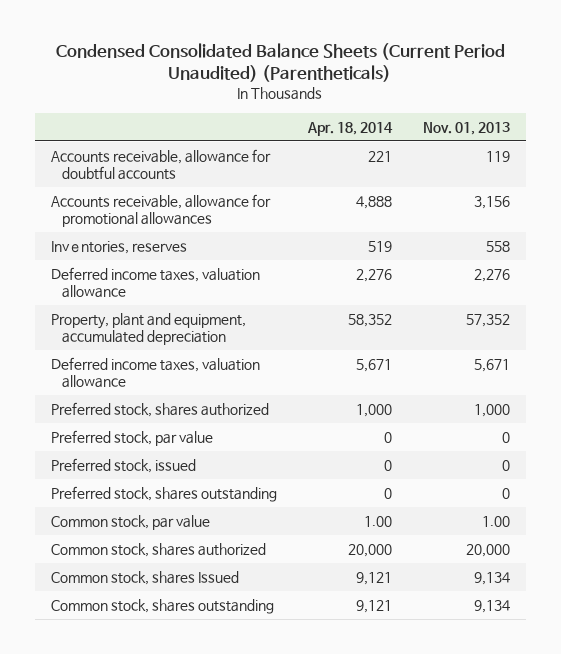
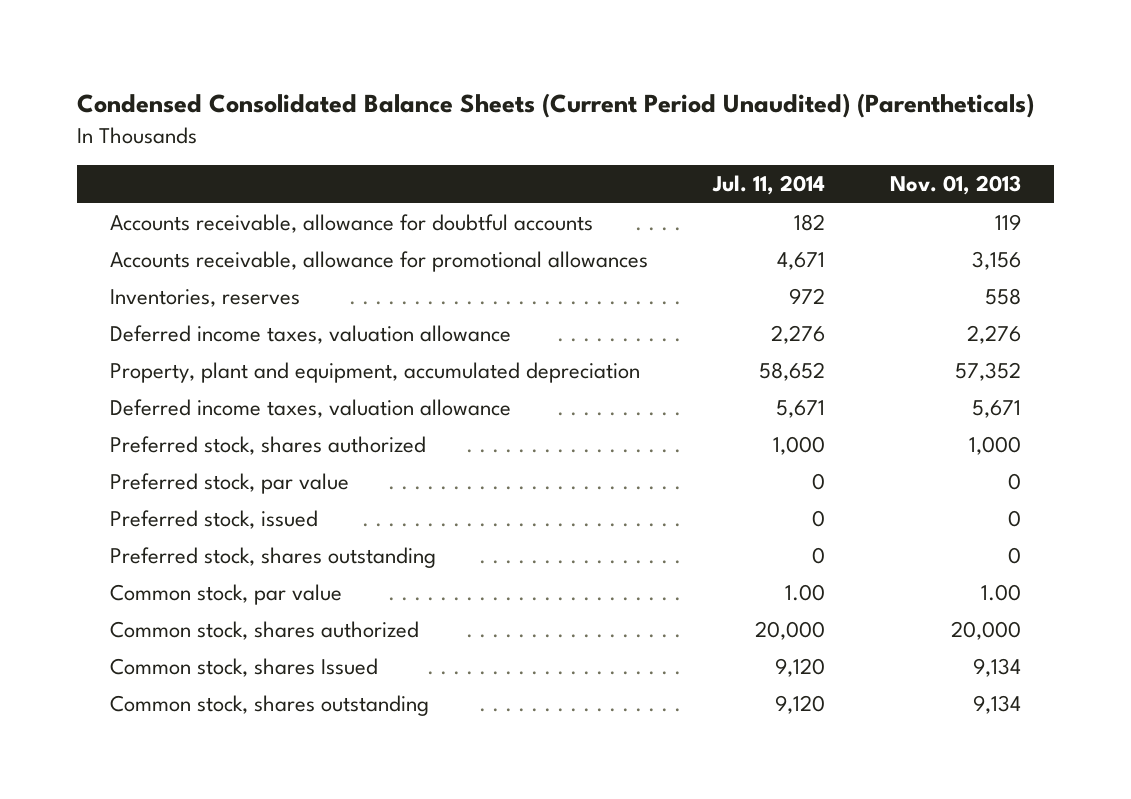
- | Apr. 18, 2014 | Nov. 01, 2013
+ | Jul. 11, 2014 | Nov. 01, 2013
- Invеntories, reserves | 519 | 558
+ Inventories, reserves | 972 | 558

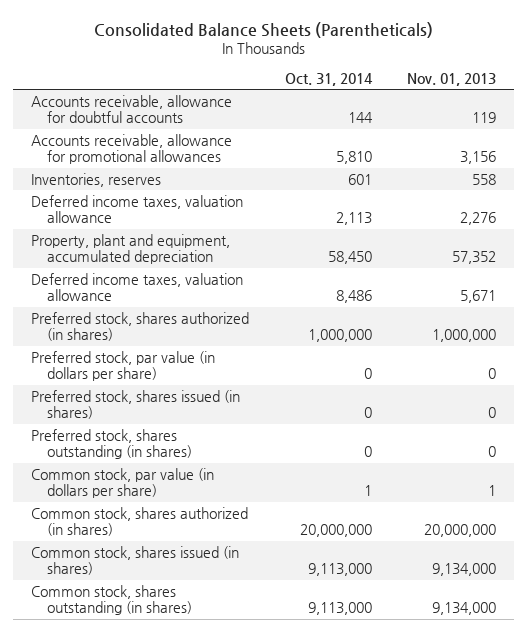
- Condensed Consolidated Balance Sheets (Current Period Unaudited) (Parentheticals)
+ Consolidated Balance Sheets (Parentheticals)
- | Jul. 11, 2014 | Nov. 01, 2013
+ | Oct. 31, 2014 | Nov. 01, 2013
- Preferred stock, shares authorized | 1,000 | 1,000
- Preferred stock, par value | 0 | 0
- Preferred stock, issued | 0 | 0
- Preferred stock, shares outstanding | 0 | 0
- Common stock, par value | 1.00 | 1.00
- Common stock, shares authorized | 20,000 | 20,000
- Common stock, shares Issued | 9,120 | 9,134
- Common stock, shares outstanding | 9,120 | 9,134
+ Preferred stock, shares authorized (in shares) | 1,000,000 | 1,000,000
+ Preferred stock, par value (in dollars per share) | 0 | 0
+ Preferred stock, shares issued (in shares) | 0 | 0
+ Preferred stock, shares outstanding (in shares) | 0 | 0
+ Common stock, par value (in dollars per share) | 1 | 1
+ Common stock, shares authorized (in shares) | 20,000,000 | 20,000,000
+ Common stock, shares issued (in shares) | 9,113,000 | 9,134,000
+ Common stock, shares outstanding (in shares) | 9,113,000 | 9,134,000

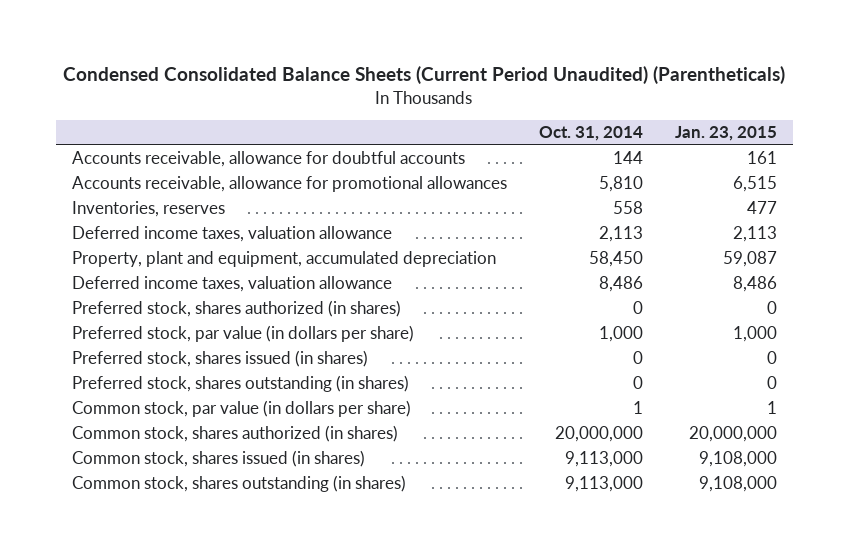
- Consolidated Balance Sheets (Parentheticals)
+ Condensed Consolidated Balance Sheets (Current Period Unaudited) (Parentheticals)
- | Oct. 31, 2014 | Nov. 01, 2013
+ | Oct. 31, 2014 | Jan. 23, 2015
- Inventories, reserves | 601 | 558
+ Inventories, reserves | 558 | 477
- Preferred stock, shares authorized (in shares) | 1,000,000 | 1,000,000
- Preferred stock, par value (in dollars per share) | 0 | 0
+ Preferred stock, shares authorized (in shares) | 0 | 0
+ Preferred stock, par value (in dollars per share) | 1,000 | 1,000

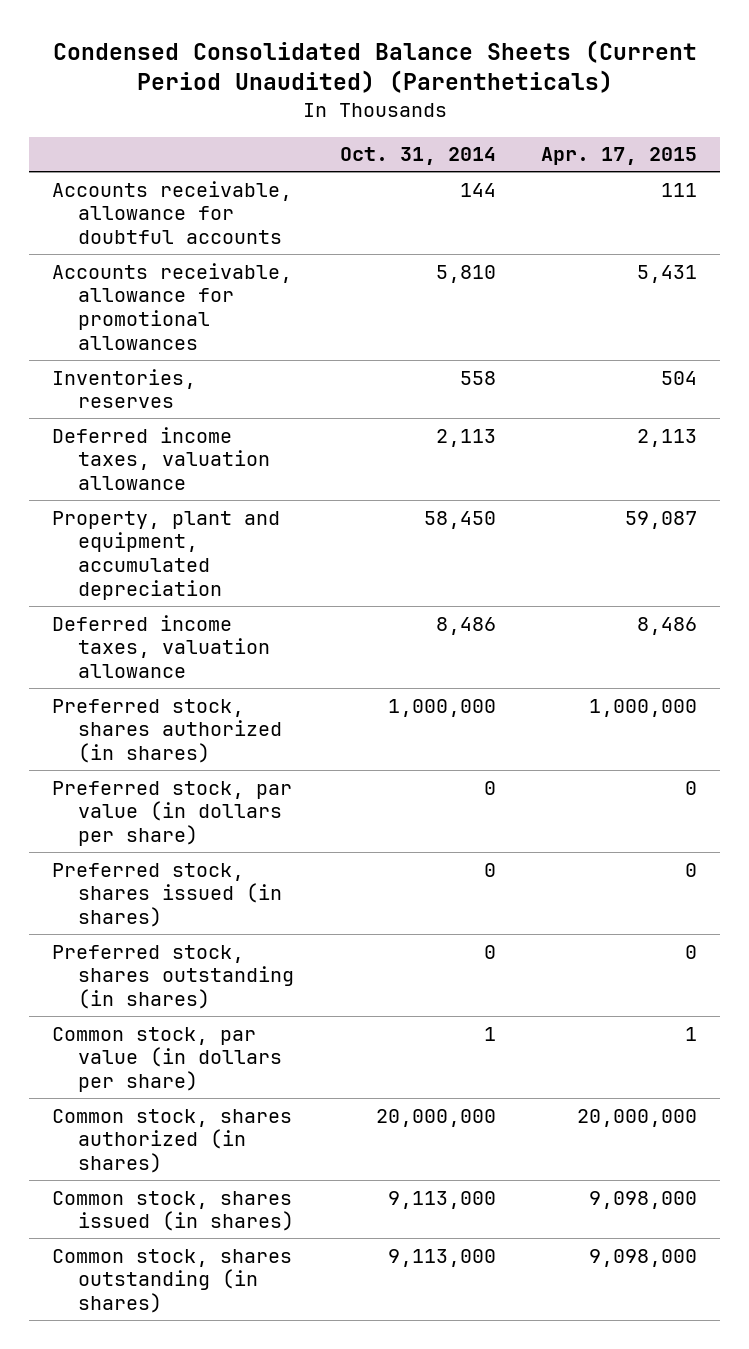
- | Oct. 31, 2014 | Jan. 23, 2015
+ | Oct. 31, 2014 | Apr. 17, 2015
- Preferred stock, shares authorized (in shares) | 0 | 0
- Preferred stock, par value (in dollars per share) | 1,000 | 1,000
+ Preferred stock, shares authorized (in shares) | 1,000,000 | 1,000,000
+ Preferred stock, par value (in dollars per share) | 0 | 0

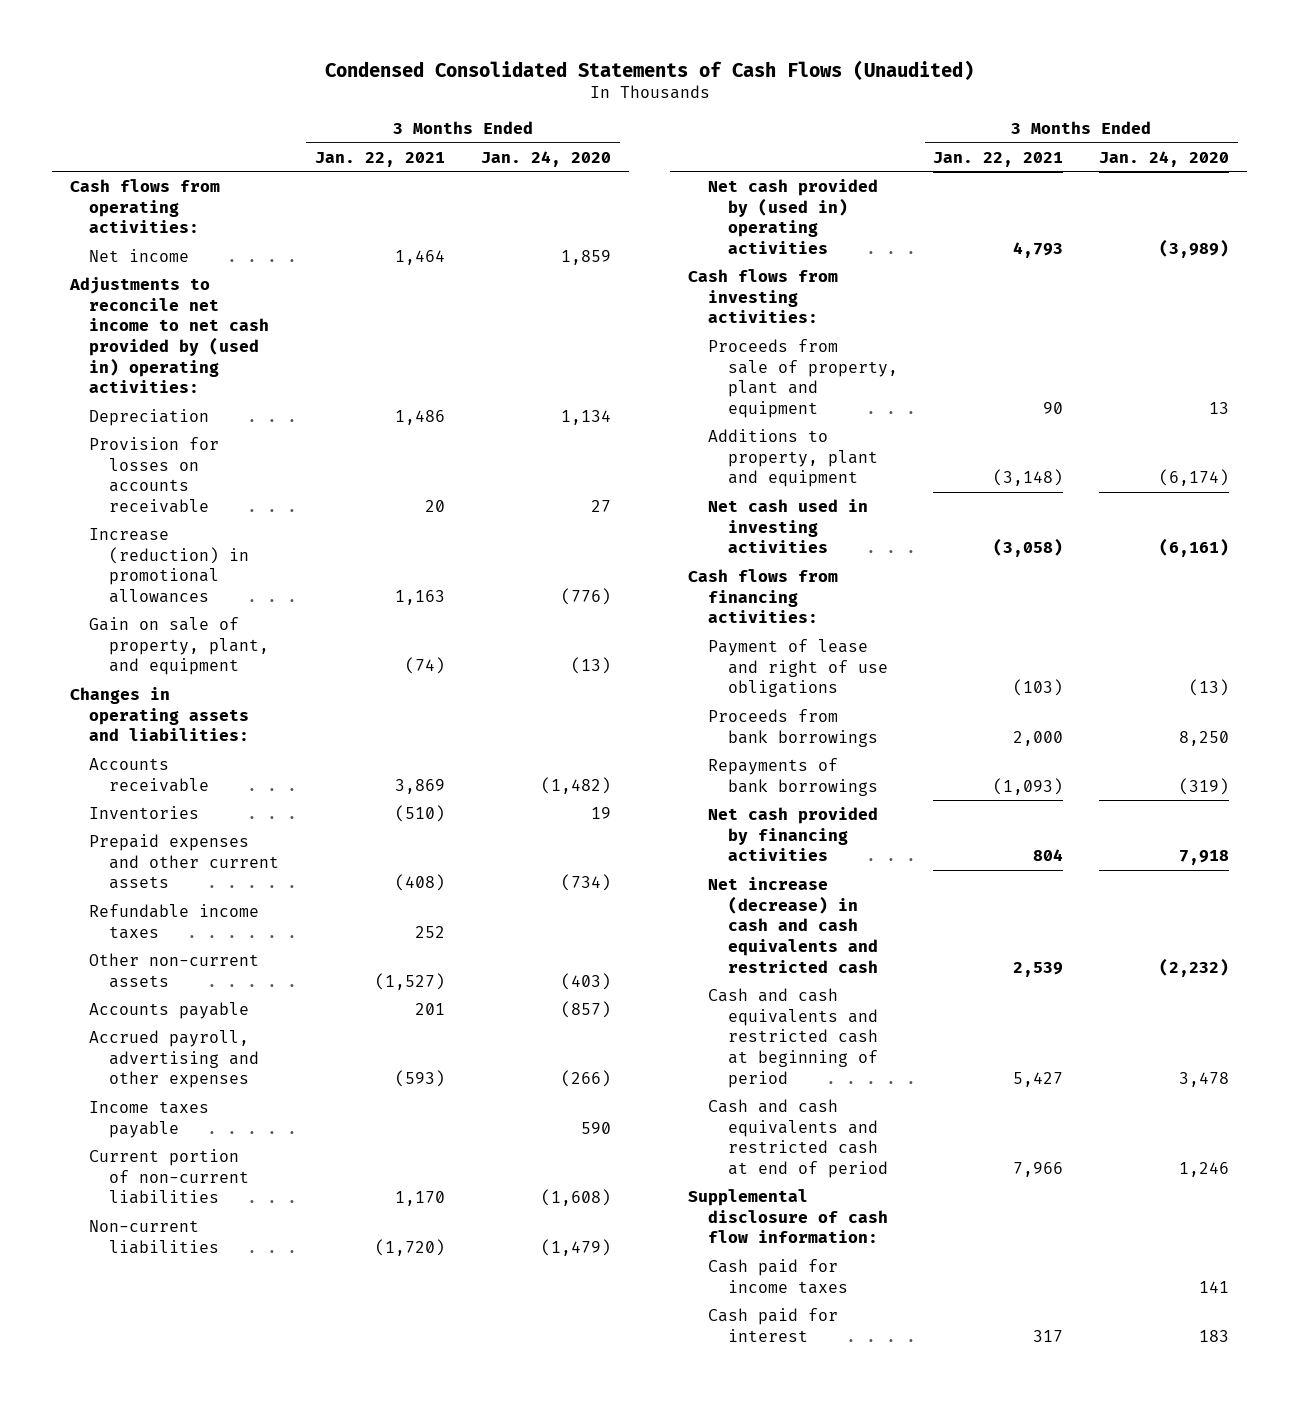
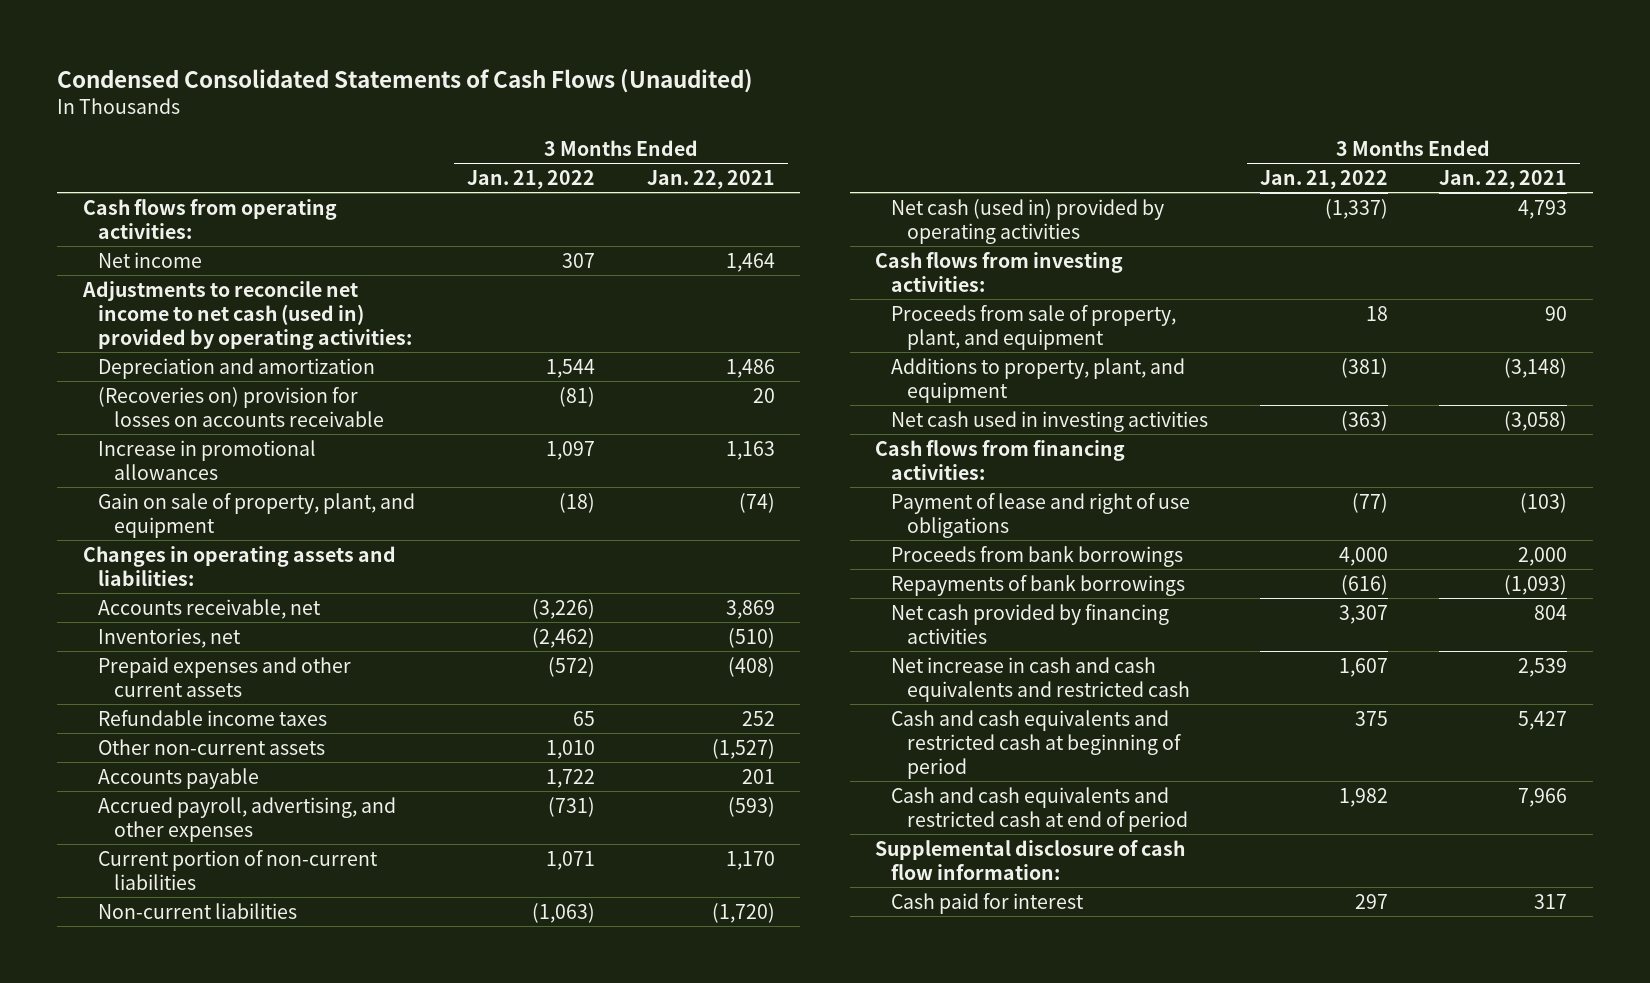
- | 3 Months Ended Jan. 22, 2021 | 3 Months Ended Jan. 24, 2020
+ | 3 Months Ended Jan. 21, 2022 | 3 Months Ended Jan. 22, 2021
- Adjustments to reconcile net income to net cash provided by (used in) operating activities:
- Depreciation | 1,486 | 1,134
- Provision for losses on accounts receivable | 20 | 27
- Increase (reduction) in promotional allowances | 1,163 | (776)
+ Adjustments to reconcile net income to net cash (used in) provided by operating activities:
+ Depreciation and amortization | 1,544 | 1,486
+ (Recoveries on) provision for losses on accounts receivable | (81) | 20
+ Increase in promotional allowances | 1,097 | 1,163
- Accounts receivable | 3,869 | (1,482)
- Inventories | (510) | 19
+ Accounts receivable, net | (3,226) | 3,869
+ Inventories, net | (2,462) | (510)
- Accrued payroll, advertising and other expenses | (593) | (266)
- Income taxes payable | | 590
+ Accrued payroll, advertising, and other expenses | (731) | (593)
- Net cash provided by (used in) operating activities | 4,793 | (3,989)
+ Net cash (used in) provided by operating activities | (1,337) | 4,793
- Proceeds from sale of property, plant and equipment | 90 | 13
- Additions to property, plant and equipment | (3,148) | (6,174)
+ Proceeds from sale of property, plant, and equipment | 18 | 90
+ Additions to property, plant, and equipment | (381) | (3,148)
- Net increase (decrease) in cash and cash equivalents and restricted cash | 2,539 | (2,232)
+ Net increase in cash and cash equivalents and restricted cash | 1,607 | 2,539
- Cash paid for income taxes | | 141

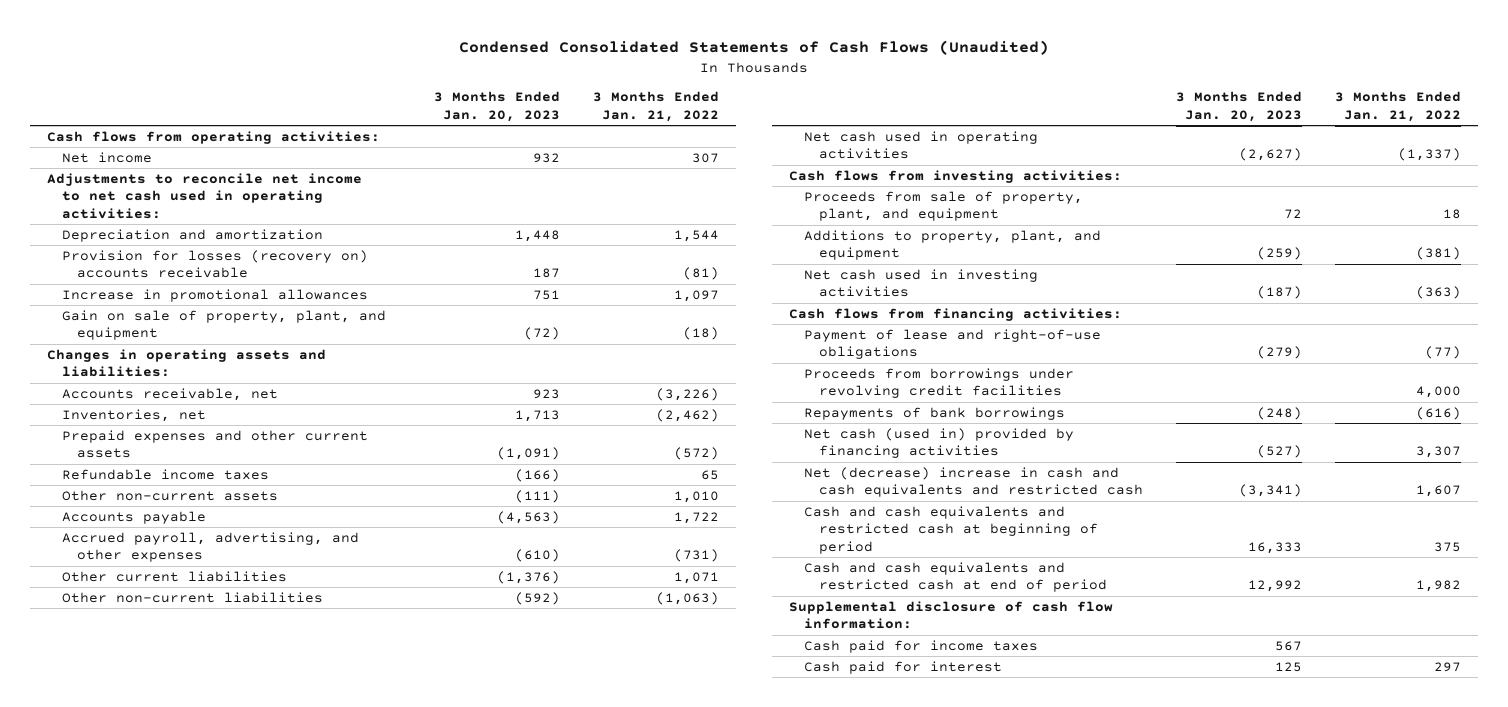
- | 3 Months Ended Jan. 21, 2022 | 3 Months Ended Jan. 22, 2021
+ | 3 Months Ended Jan. 20, 2023 | 3 Months Ended Jan. 21, 2022
- Adjustments to reconcile net income to net cash (used in) provided by operating activities:
+ Adjustments to reconcile net income to net cash used in operating activities:
- (Recoveries on) provision for losses on accounts receivable | (81) | 20
+ Provision for losses (recovery on) accounts receivable | 187 | (81)
- Current portion of non-current liabilities | 1,071 | 1,170
- Non-current liabilities | (1,063) | (1,720)
- Net cash (used in) provided by operating activities | (1,337) | 4,793
+ Other current liabilities | (1,376) | 1,071
+ Other non-current liabilities | (592) | (1,063)
+ Net cash used in operating activities | (2,627) | (1,337)
- Payment of lease and right of use obligations | (77) | (103)
- Proceeds from bank borrowings | 4,000 | 2,000
+ Payment of lease and right-of-use obligations | (279) | (77)
+ Proceeds from borrowings under revolving credit facilities | | 4,000
- Net cash provided by financing activities | 3,307 | 804
- Net increase in cash and cash equivalents and restricted cash | 1,607 | 2,539
+ Net cash (used in) provided by financing activities | (527) | 3,307
+ Net (decrease) increase in cash and cash equivalents and restricted cash | (3,341) | 1,607
+ Cash paid for income taxes | 567 |

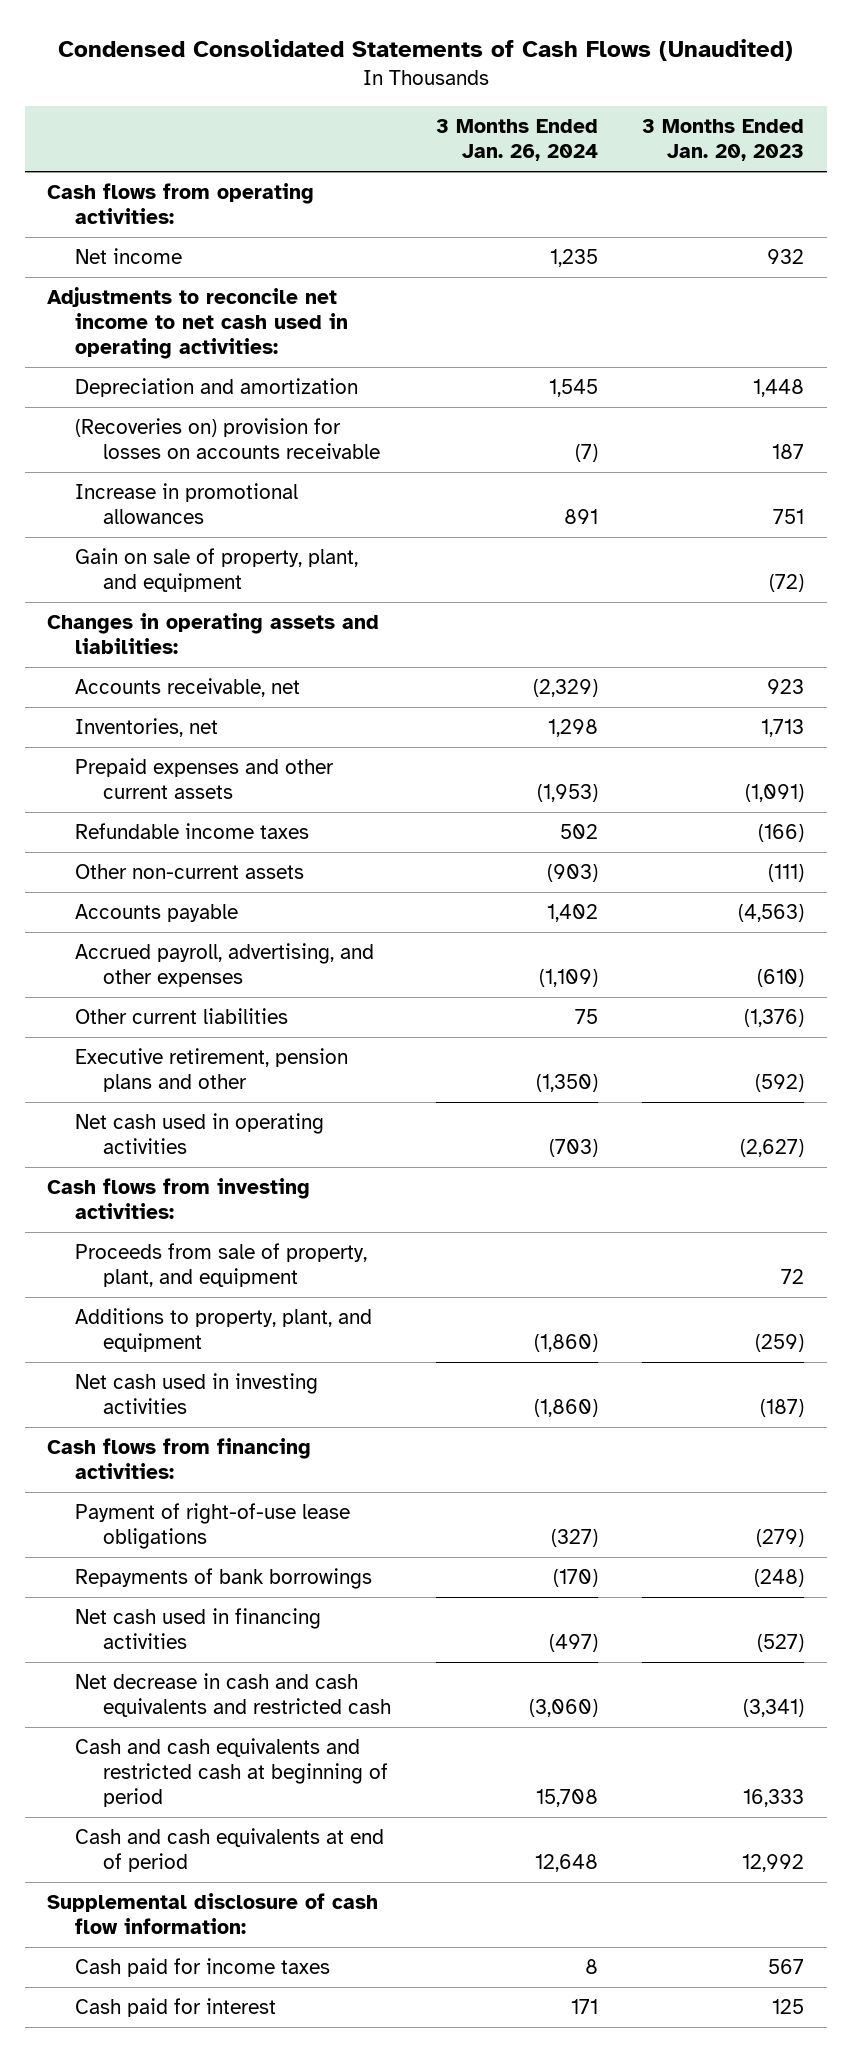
- | 3 Months Ended Jan. 20, 2023 | 3 Months Ended Jan. 21, 2022
+ | 3 Months Ended Jan. 26, 2024 | 3 Months Ended Jan. 20, 2023
- Provision for losses (recovery on) accounts receivable | 187 | (81)
+ (Recoveries on) provision for losses on accounts receivable | (7) | 187
- Other non-current liabilities | (592) | (1,063)
+ Executive retirement, pension plans and other | (1,350) | (592)
- Payment of lease and right-of-use obligations | (279) | (77)
- Proceeds from borrowings under revolving credit facilities | | 4,000
+ Payment of right-of-use lease obligations | (327) | (279)
- Net cash (used in) provided by financing activities | (527) | 3,307
- Net (decrease) increase in cash and cash equivalents and restricted cash | (3,341) | 1,607
+ Net cash used in financing activities | (497) | (527)
+ Net decrease in cash and cash equivalents and restricted cash | (3,060) | (3,341)
- Cash and cash equivalents and restricted cash at end of period | 12,992 | 1,982
+ Cash and cash equivalents at end of period | 12,648 | 12,992

